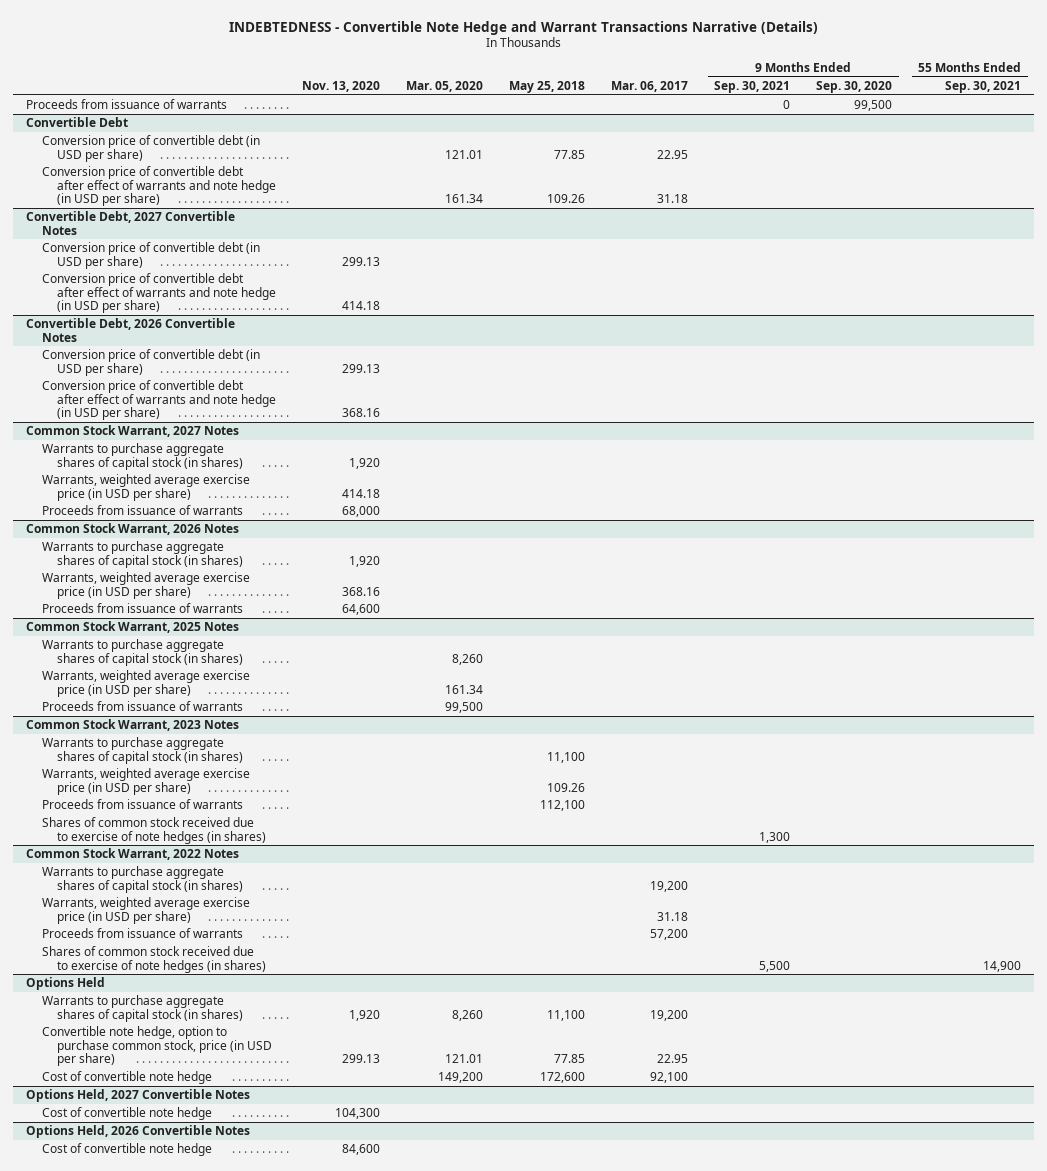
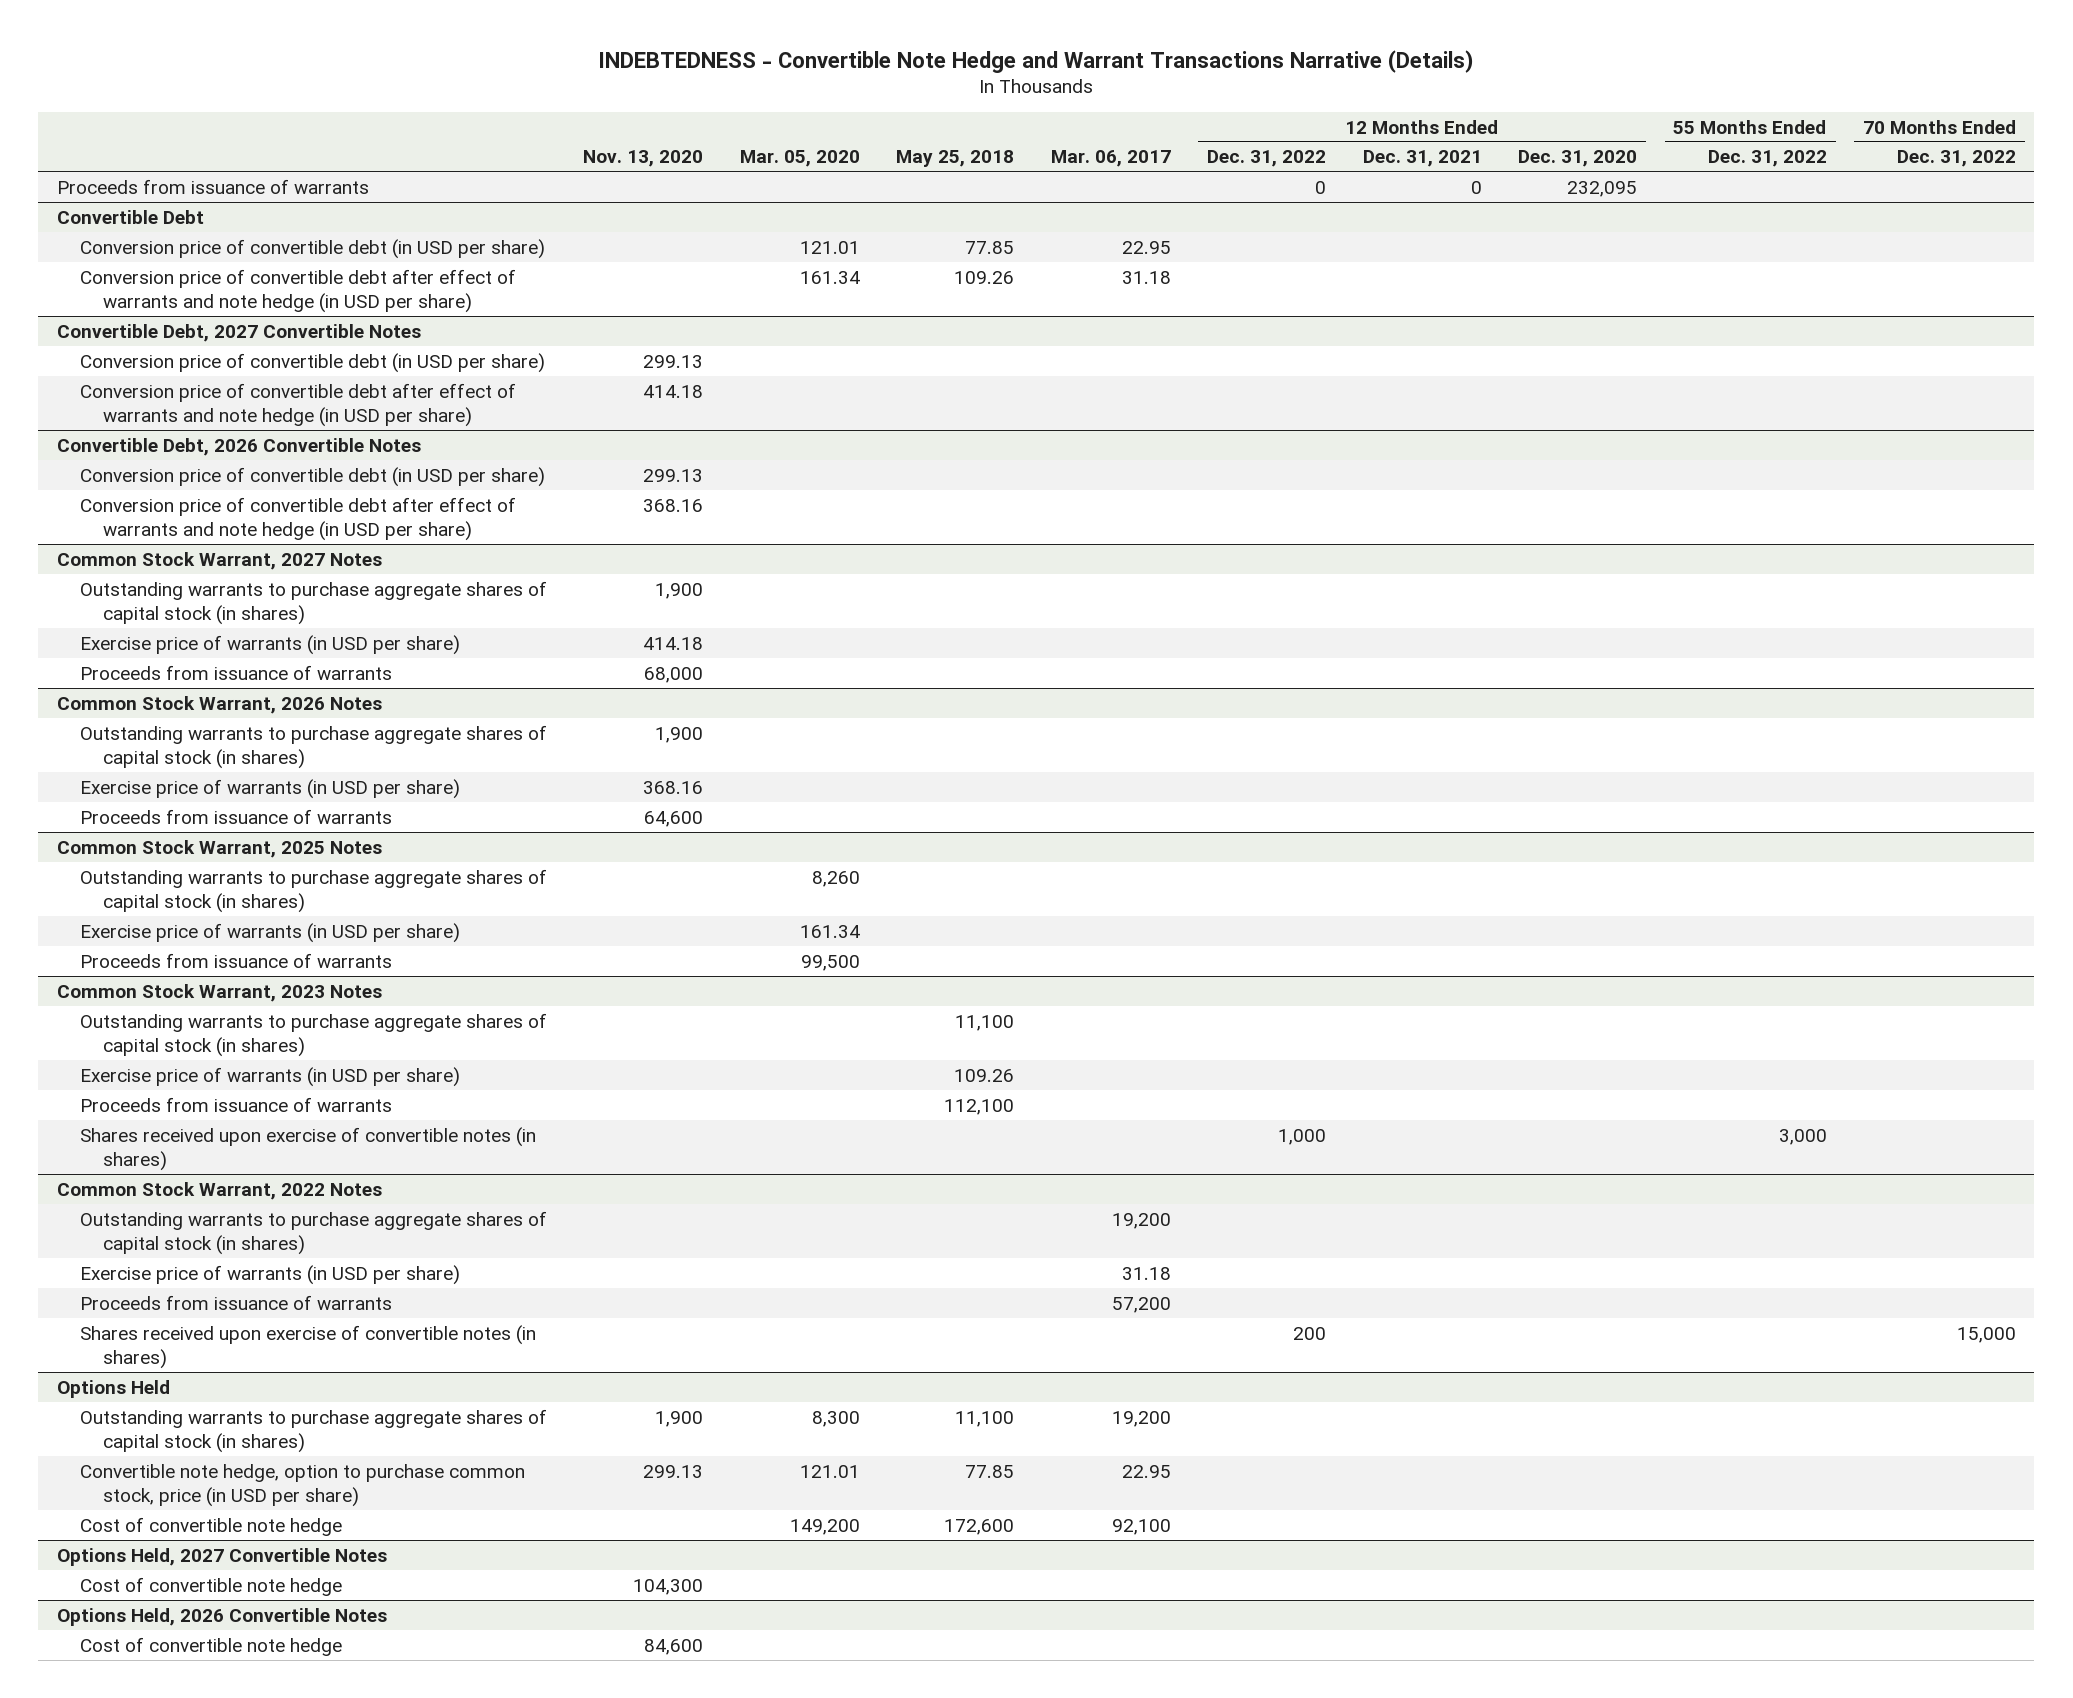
- | Nov. 13, 2020 | Mar. 05, 2020 | May 25, 2018 | Mar. 06, 2017 | 9 Months Ended Sep. 30, 2021 | 9 Months Ended Sep. 30, 2020 | 55 Months Ended Sep. 30, 2021
+ | Nov. 13, 2020 | Mar. 05, 2020 | May 25, 2018 | Mar. 06, 2017 | 12 Months Ended Dec. 31, 2022 | 12 Months Ended Dec. 31, 2021 | 12 Months Ended Dec. 31, 2020 | 55 Months Ended Dec. 31, 2022 | 70 Months Ended Dec. 31, 2022
@ Common Stock Warrant, 2027 Notes
- Warrants to purchase aggregate shares of capital stock (in shares) | 1,920 | | | | | |
- Warrants, weighted average exercise price (in USD per share) | 414.18 | | | | | |
+ Outstanding warrants to purchase aggregate shares of capital stock (in shares) | 1,900 | | | | | | | |
+ Exercise price of warrants (in USD per share) | 414.18 | | | | | | | |
@ Common Stock Warrant, 2026 Notes
- Warrants to purchase aggregate shares of capital stock (in shares) | 1,920 | | | | | |
- Warrants, weighted average exercise price (in USD per share) | 368.16 | | | | | |
+ Outstanding warrants to purchase aggregate shares of capital stock (in shares) | 1,900 | | | | | | | |
+ Exercise price of warrants (in USD per share) | 368.16 | | | | | | | |
@ Common Stock Warrant, 2025 Notes
- Warrants to purchase aggregate shares of capital stock (in shares) | | 8,260 | | | | |
- Warrants, weighted average exercise price (in USD per share) | | 161.34 | | | | |
+ Outstanding warrants to purchase aggregate shares of capital stock (in shares) | | 8,260 | | | | | | |
+ Exercise price of warrants (in USD per share) | | 161.34 | | | | | | |
@ Common Stock Warrant, 2023 Notes
- Warrants to purchase aggregate shares of capital stock (in shares) | | | 11,100 | | | |
- Warrants, weighted average exercise price (in USD per share) | | | 109.26 | | | |
+ Outstanding warrants to purchase aggregate shares of capital stock (in shares) | | | 11,100 | | | | | |
+ Exercise price of warrants (in USD per share) | | | 109.26 | | | | | |
- Shares of common stock received due to exercise of note hedges (in shares) | | | | | 1,300 | |
+ Shares received upon exercise of convertible notes (in shares) | | | | | 1,000 | | | 3,000 |
@ Common Stock Warrant, 2022 Notes
- Warrants to purchase aggregate shares of capital stock (in shares) | | | | 19,200 | | |
- Warrants, weighted average exercise price (in USD per share) | | | | 31.18 | | |
+ Outstanding warrants to purchase aggregate shares of capital stock (in shares) | | | | 19,200 | | | | |
+ Exercise price of warrants (in USD per share) | | | | 31.18 | | | | |
- Shares of common stock received due to exercise of note hedges (in shares) | | | | | 5,500 | | 14,900
+ Shares received upon exercise of convertible notes (in shares) | | | | | 200 | | | | 15,000
@ Options Held
- Warrants to purchase aggregate shares of capital stock (in shares) | 1,920 | 8,260 | 11,100 | 19,200 | | |
+ Outstanding warrants to purchase aggregate shares of capital stock (in shares) | 1,900 | 8,300 | 11,100 | 19,200 | | | | |

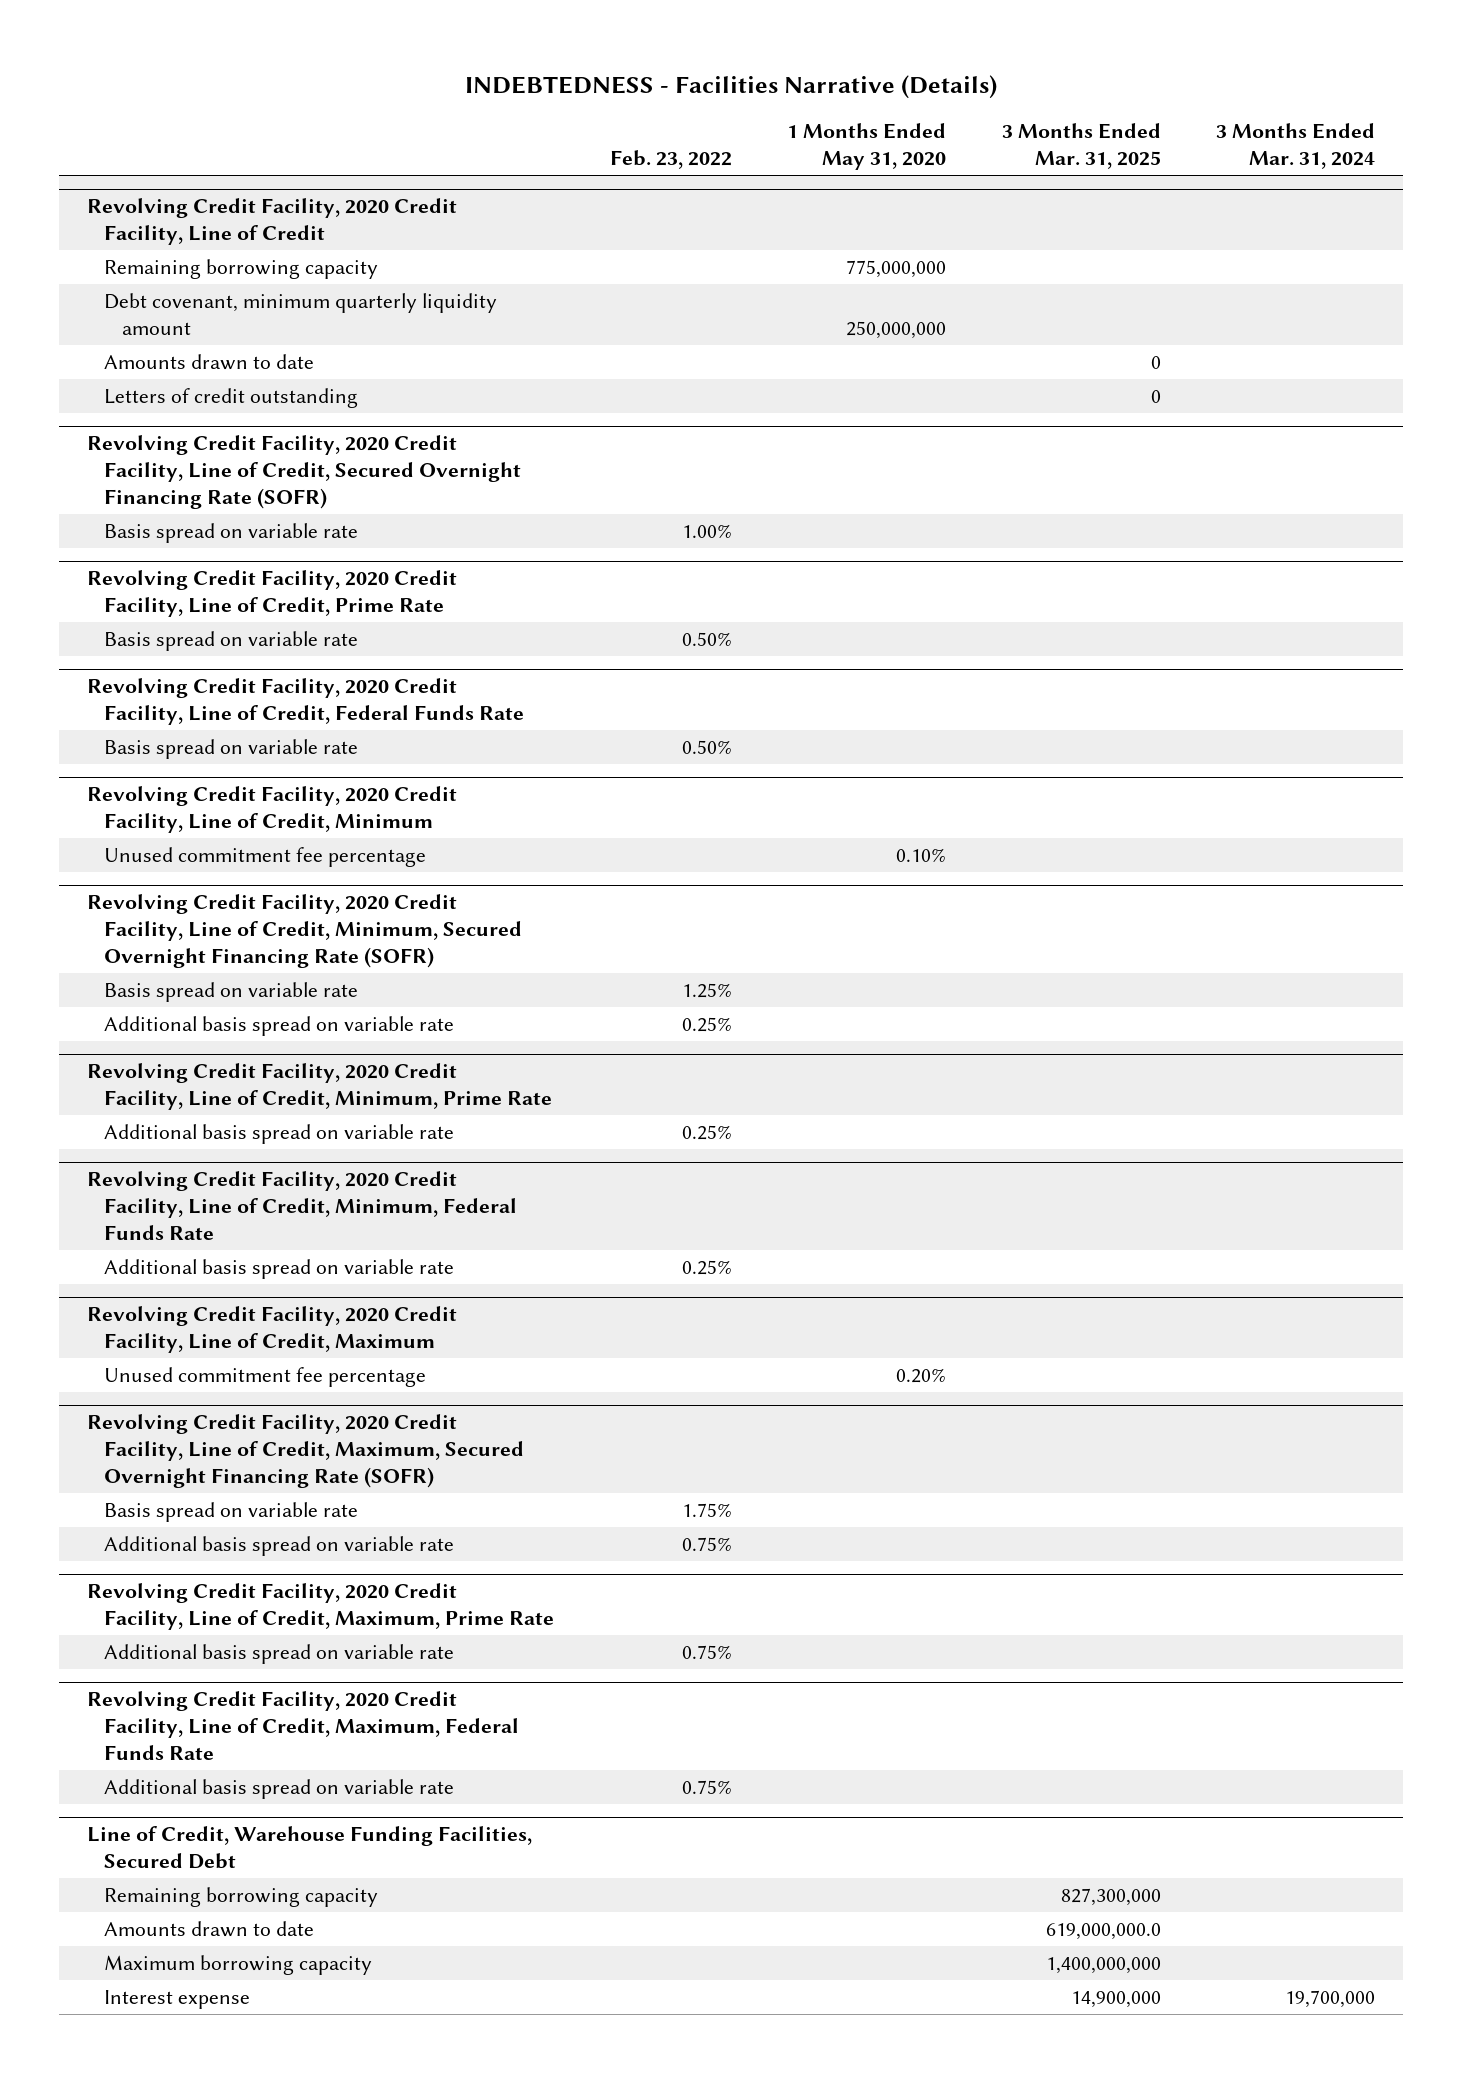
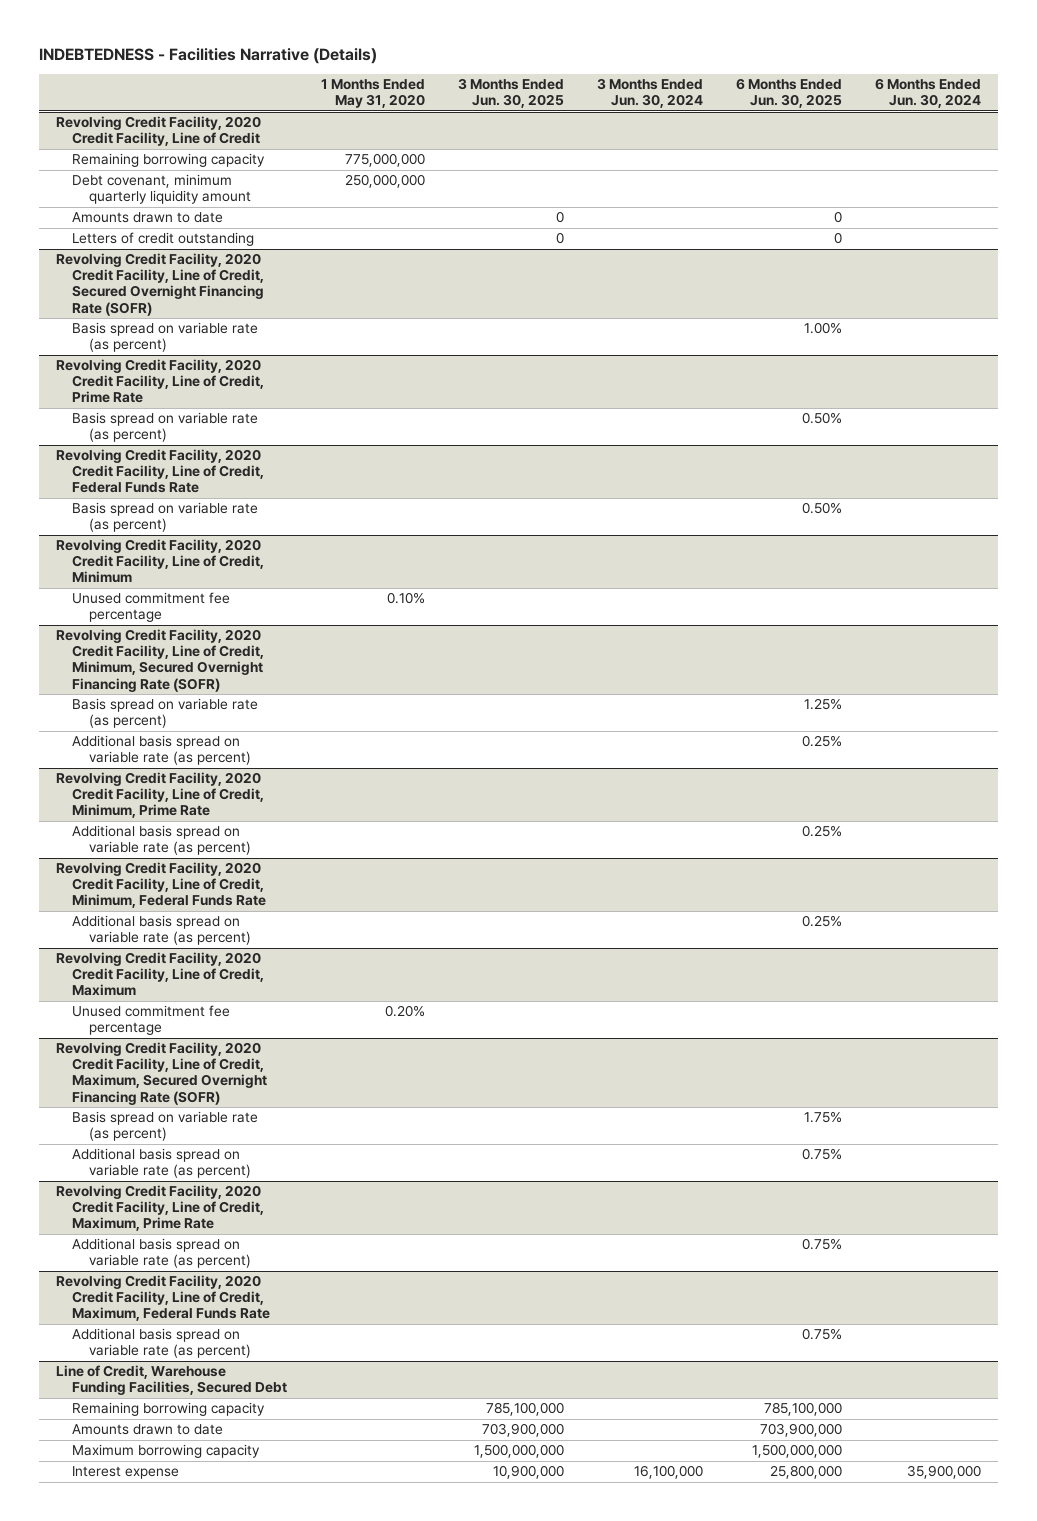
- | Feb. 23, 2022 | 1 Months Ended May 31, 2020 | 3 Months Ended Mar. 31, 2025 | 3 Months Ended Mar. 31, 2024
+ | 1 Months Ended May 31, 2020 | 3 Months Ended Jun. 30, 2025 | 3 Months Ended Jun. 30, 2024 | 6 Months Ended Jun. 30, 2025 | 6 Months Ended Jun. 30, 2024
@ Revolving Credit Facility, 2020 Credit Facility, Line of Credit, Secured Overnight Financing Rate (SOFR)
- Basis spread on variable rate | 1.00% | | |
+ Basis spread on variable rate (as percent) | | | | 1.00% |
@ Revolving Credit Facility, 2020 Credit Facility, Line of Credit, Prime Rate
- Basis spread on variable rate | 0.50% | | |
+ Basis spread on variable rate (as percent) | | | | 0.50% |
@ Revolving Credit Facility, 2020 Credit Facility, Line of Credit, Federal Funds Rate
- Basis spread on variable rate | 0.50% | | |
+ Basis spread on variable rate (as percent) | | | | 0.50% |
@ Revolving Credit Facility, 2020 Credit Facility, Line of Credit, Minimum, Secured Overnight Financing Rate (SOFR)
- Basis spread on variable rate | 1.25% | | |
- Additional basis spread on variable rate | 0.25% | | |
+ Basis spread on variable rate (as percent) | | | | 1.25% |
+ Additional basis spread on variable rate (as percent) | | | | 0.25% |
@ Revolving Credit Facility, 2020 Credit Facility, Line of Credit, Minimum, Prime Rate
- Additional basis spread on variable rate | 0.25% | | |
+ Additional basis spread on variable rate (as percent) | | | | 0.25% |
@ Revolving Credit Facility, 2020 Credit Facility, Line of Credit, Minimum, Federal Funds Rate
- Additional basis spread on variable rate | 0.25% | | |
+ Additional basis spread on variable rate (as percent) | | | | 0.25% |
@ Revolving Credit Facility, 2020 Credit Facility, Line of Credit, Maximum, Secured Overnight Financing Rate (SOFR)
- Basis spread on variable rate | 1.75% | | |
- Additional basis spread on variable rate | 0.75% | | |
+ Basis spread on variable rate (as percent) | | | | 1.75% |
+ Additional basis spread on variable rate (as percent) | | | | 0.75% |
@ Revolving Credit Facility, 2020 Credit Facility, Line of Credit, Maximum, Prime Rate
- Additional basis spread on variable rate | 0.75% | | |
+ Additional basis spread on variable rate (as percent) | | | | 0.75% |
@ Revolving Credit Facility, 2020 Credit Facility, Line of Credit, Maximum, Federal Funds Rate
- Additional basis spread on variable rate | 0.75% | | |
+ Additional basis spread on variable rate (as percent) | | | | 0.75% |

